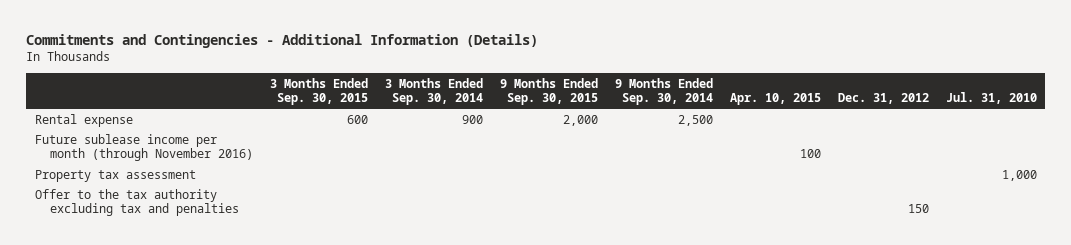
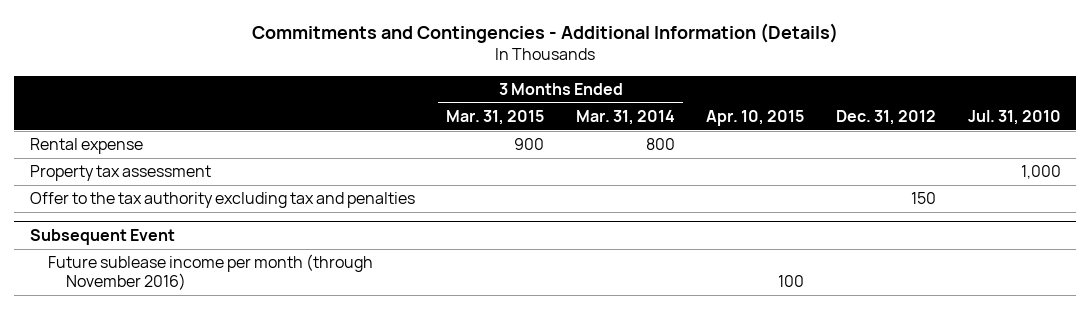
- | 3 Months Ended Sep. 30, 2015 | 3 Months Ended Sep. 30, 2014 | 9 Months Ended Sep. 30, 2015 | 9 Months Ended Sep. 30, 2014 | Apr. 10, 2015 | Dec. 31, 2012 | Jul. 31, 2010
+ | 3 Months Ended Mar. 31, 2015 | 3 Months Ended Mar. 31, 2014 | Apr. 10, 2015 | Dec. 31, 2012 | Jul. 31, 2010
- Future sublease income per month (through November 2016) | | | | | 100 | |
+ Subsequent Event
+ Future sublease income per month (through November 2016) | | | 100 | |

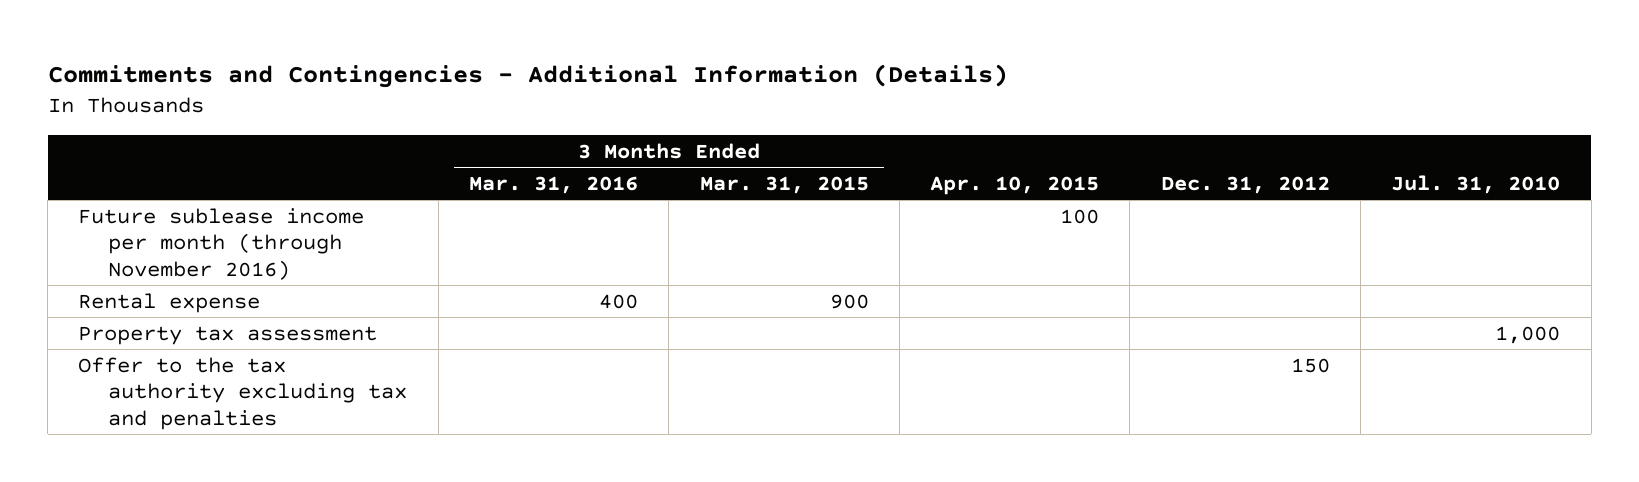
- | 3 Months Ended Mar. 31, 2015 | 3 Months Ended Mar. 31, 2014 | Apr. 10, 2015 | Dec. 31, 2012 | Jul. 31, 2010
+ | 3 Months Ended Mar. 31, 2016 | 3 Months Ended Mar. 31, 2015 | Apr. 10, 2015 | Dec. 31, 2012 | Jul. 31, 2010
+ Future sublease income per month (through November 2016) | | | 100 | |
- Subsequent Event
- Future sublease income per month (through November 2016) | | | 100 | |

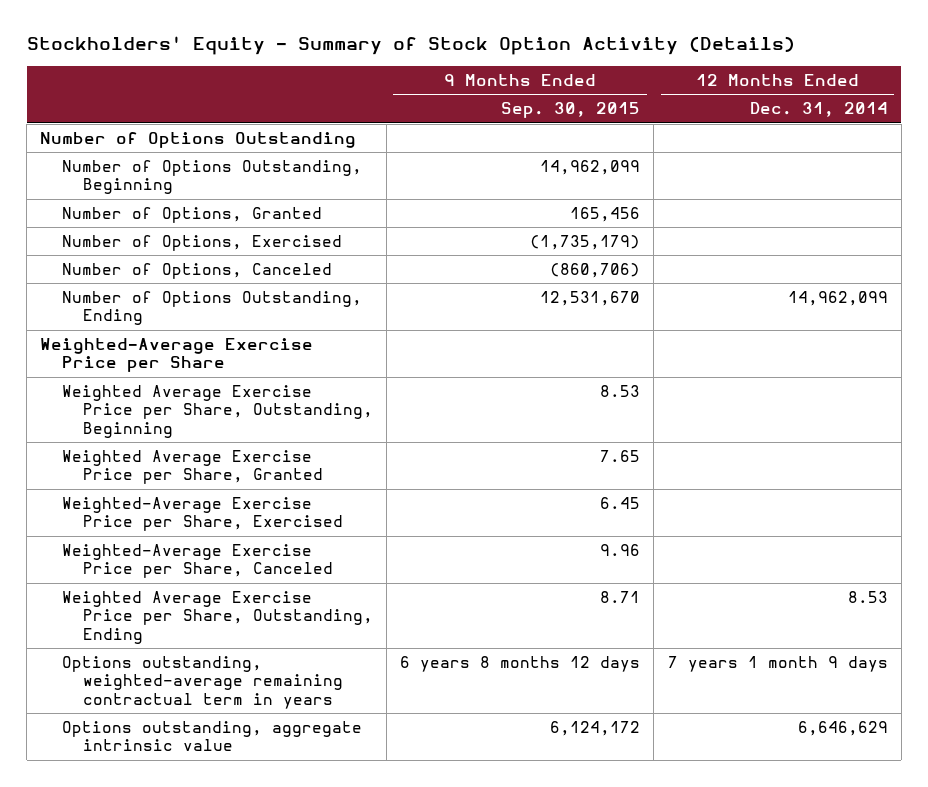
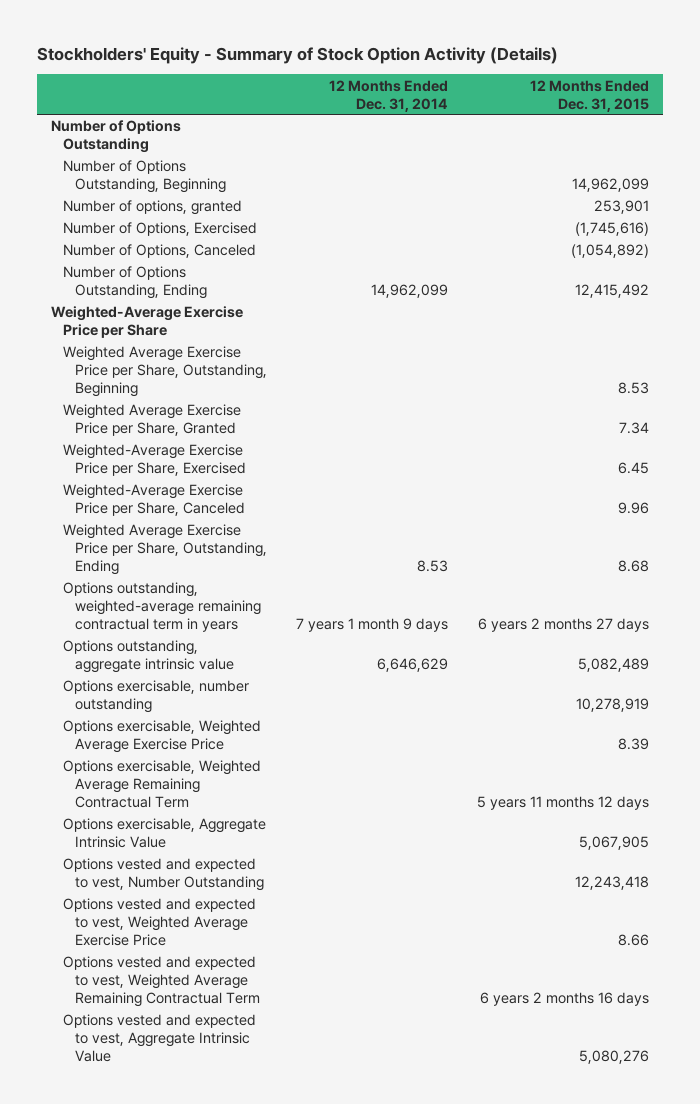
- | 9 Months Ended Sep. 30, 2015 | 12 Months Ended Dec. 31, 2014
+ | 12 Months Ended Dec. 31, 2014 | 12 Months Ended Dec. 31, 2015
- Number of Options, Granted | 165,456 |
+ Number of options, granted | | 253,901
+ Options exercisable, number outstanding | | 10,278,919
+ Options exercisable, Weighted Average Exercise Price | | 8.39
+ Options exercisable, Weighted Average Remaining Contractual Term | | 5 years 11 months 12 days
+ Options exercisable, Aggregate Intrinsic Value | | 5,067,905
+ Options vested and expected to vest, Number Outstanding | | 12,243,418
+ Options vested and expected to vest, Weighted Average Exercise Price | | 8.66
+ Options vested and expected to vest, Weighted Average Remaining Contractual Term | | 6 years 2 months 16 days
+ Options vested and expected to vest, Aggregate Intrinsic Value | | 5,080,276

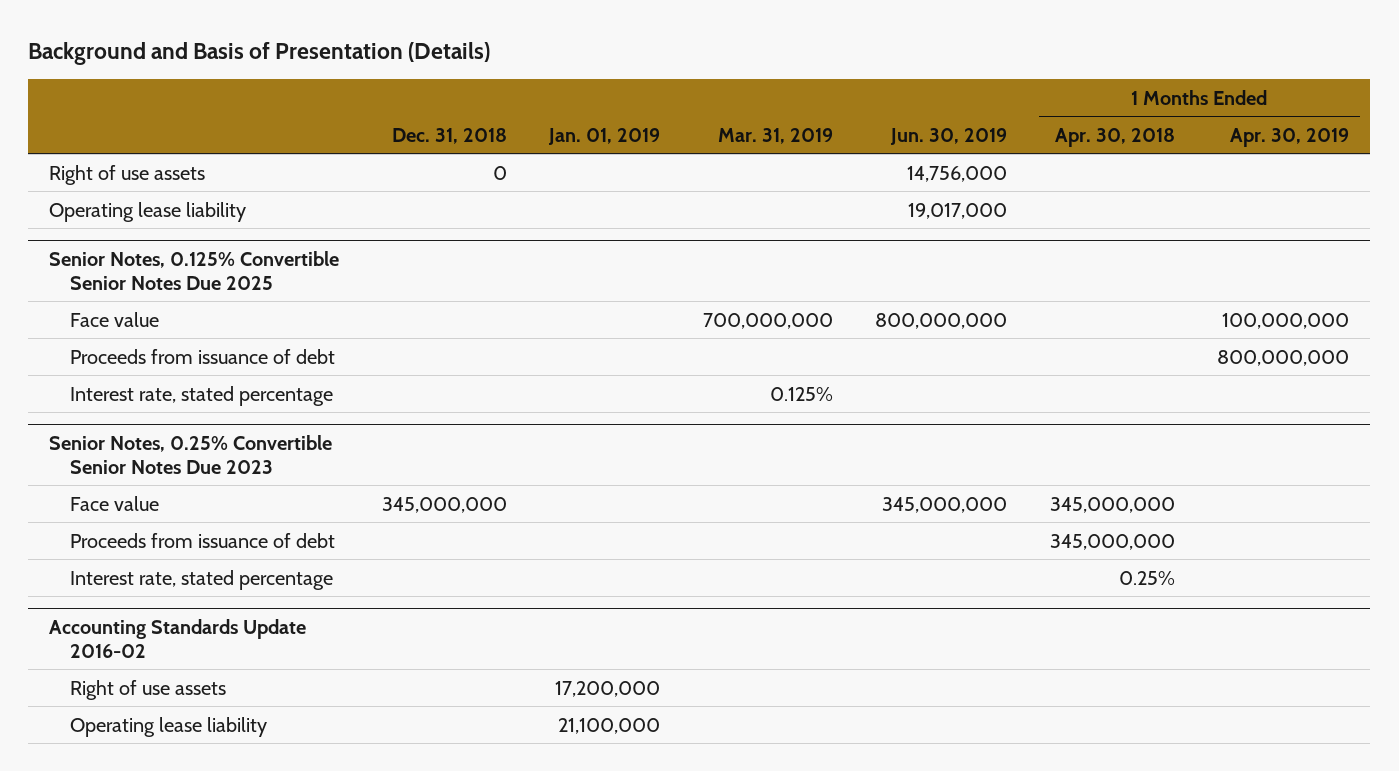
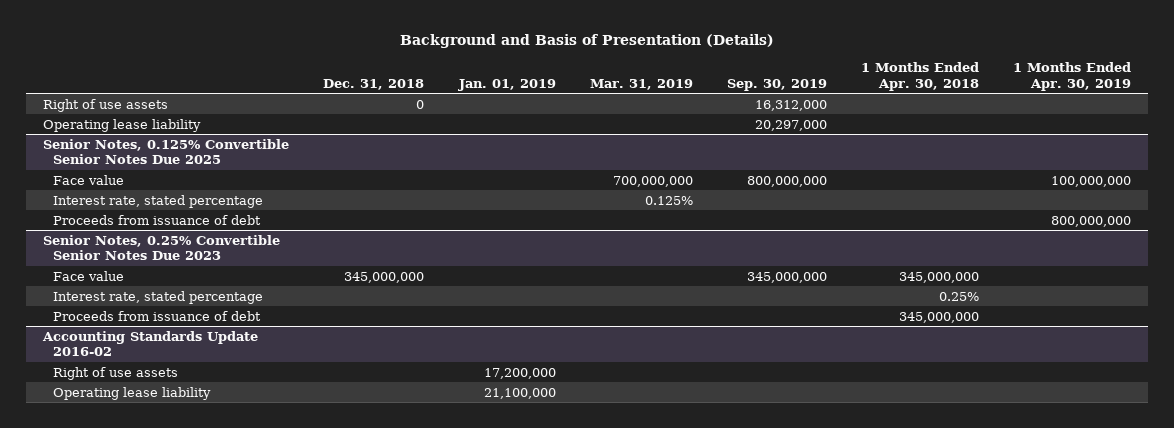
- | Dec. 31, 2018 | Jan. 01, 2019 | Mar. 31, 2019 | Jun. 30, 2019 | 1 Months Ended Apr. 30, 2018 | 1 Months Ended Apr. 30, 2019
+ | Dec. 31, 2018 | Jan. 01, 2019 | Mar. 31, 2019 | Sep. 30, 2019 | 1 Months Ended Apr. 30, 2018 | 1 Months Ended Apr. 30, 2019
@ Senior Notes, 0.125% Convertible Senior Notes Due 2025
moved down: Proceeds from issuance of debt | | | | | | 800,000,000
@ Senior Notes, 0.25% Convertible Senior Notes Due 2023
moved down: Proceeds from issuance of debt | | | | | 345,000,000 |

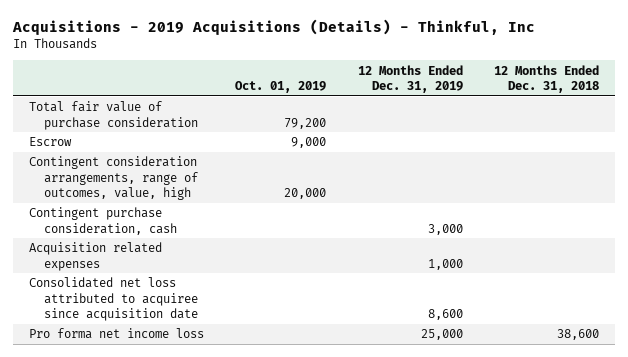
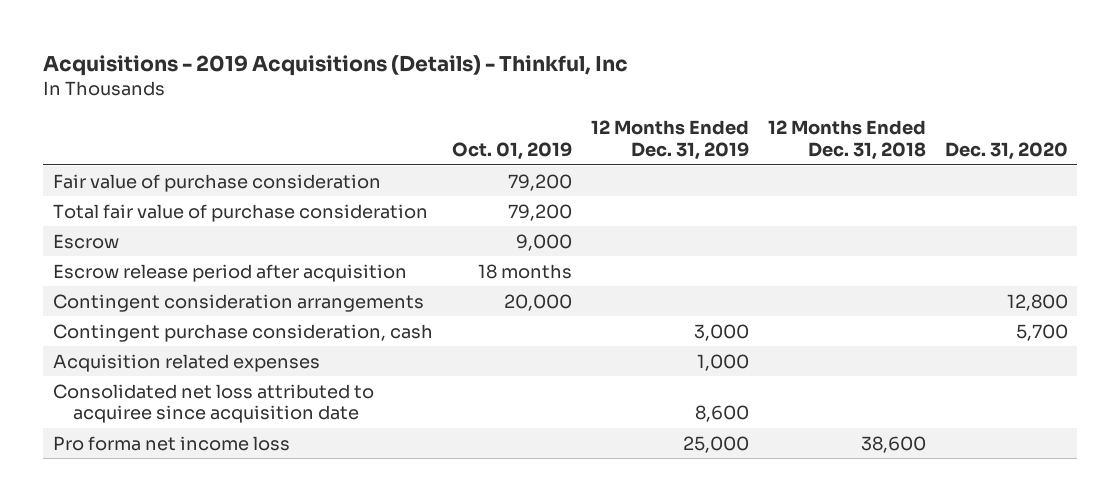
- | Oct. 01, 2019 | 12 Months Ended Dec. 31, 2019 | 12 Months Ended Dec. 31, 2018
+ | Oct. 01, 2019 | 12 Months Ended Dec. 31, 2019 | 12 Months Ended Dec. 31, 2018 | Dec. 31, 2020
+ Fair value of purchase consideration | 79,200 | | |
- Contingent consideration arrangements, range of outcomes, value, high | 20,000 | |
+ Escrow release period after acquisition | 18 months | | |
+ Contingent consideration arrangements | 20,000 | | | 12,800

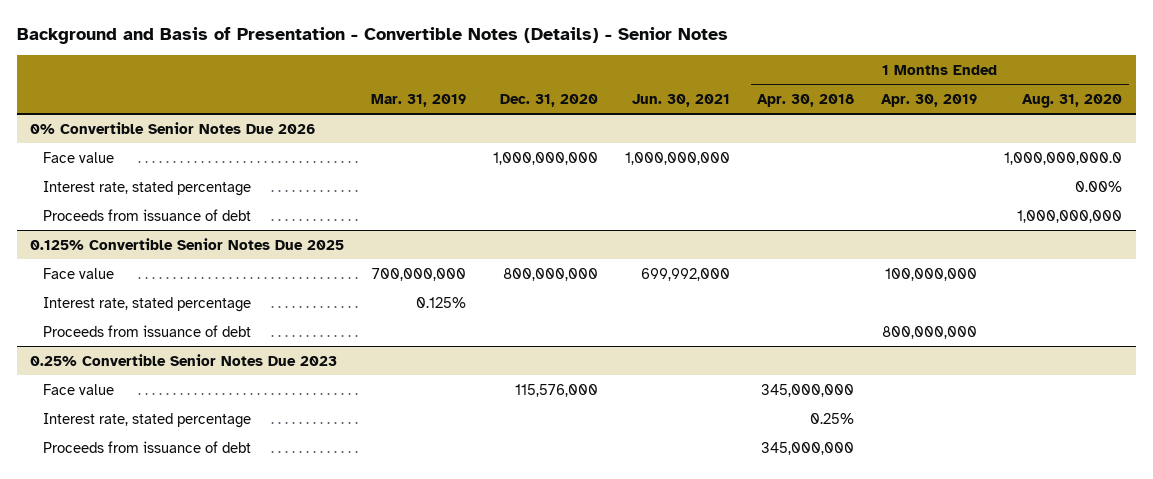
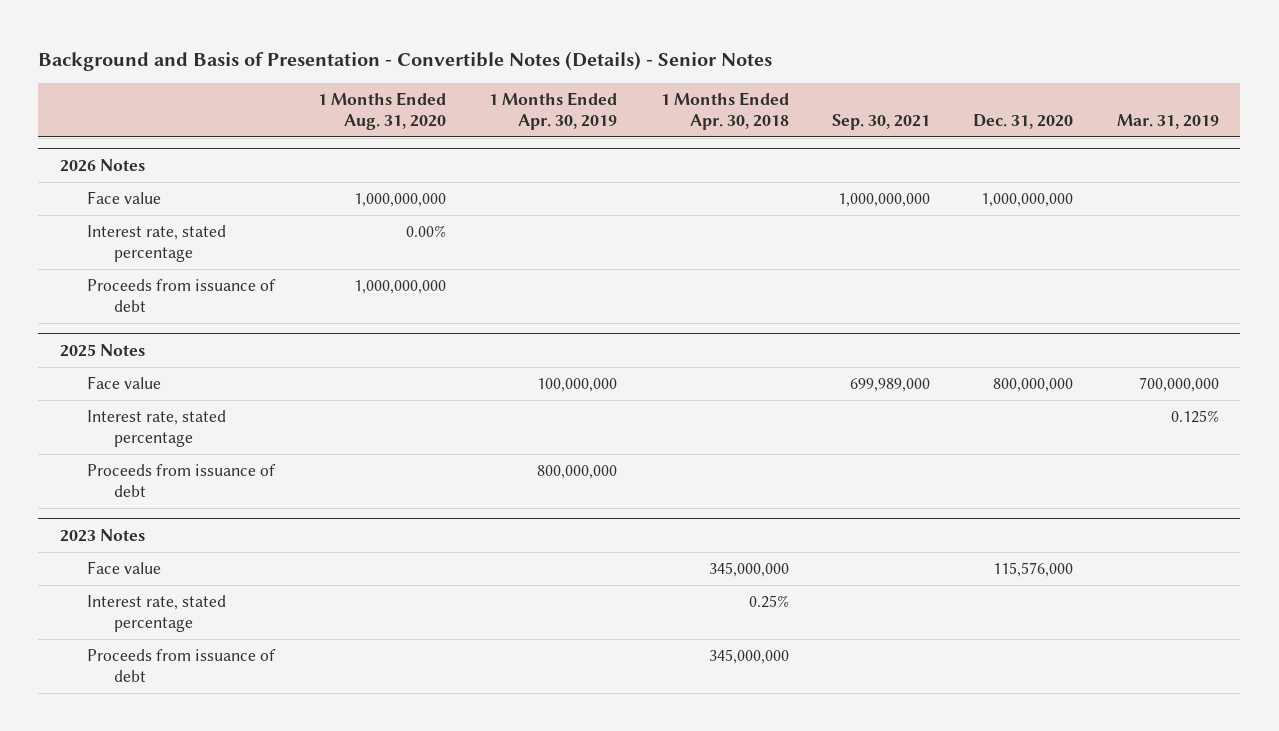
- | Mar. 31, 2019 | Dec. 31, 2020 | Jun. 30, 2021 | 1 Months Ended Apr. 30, 2018 | 1 Months Ended Apr. 30, 2019 | 1 Months Ended Aug. 31, 2020
+ | 1 Months Ended Aug. 31, 2020 | 1 Months Ended Apr. 30, 2019 | 1 Months Ended Apr. 30, 2018 | Sep. 30, 2021 | Dec. 31, 2020 | Mar. 31, 2019
- 0% Convertible Senior Notes Due 2026
- Face value | | 1,000,000,000 | 1,000,000,000 | | | 1,000,000,000.0
+ 2026 Notes
+ Face value | 1,000,000,000 | | | 1,000,000,000 | 1,000,000,000 |
- 0.125% Convertible Senior Notes Due 2025
+ 2025 Notes
- 0.25% Convertible Senior Notes Due 2023
+ 2023 Notes

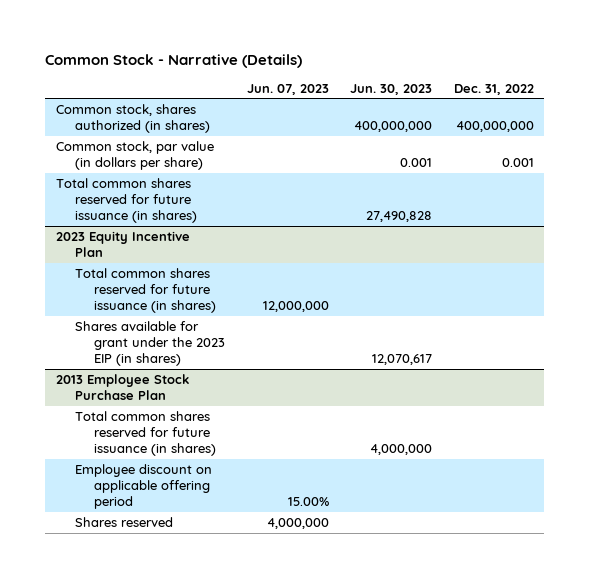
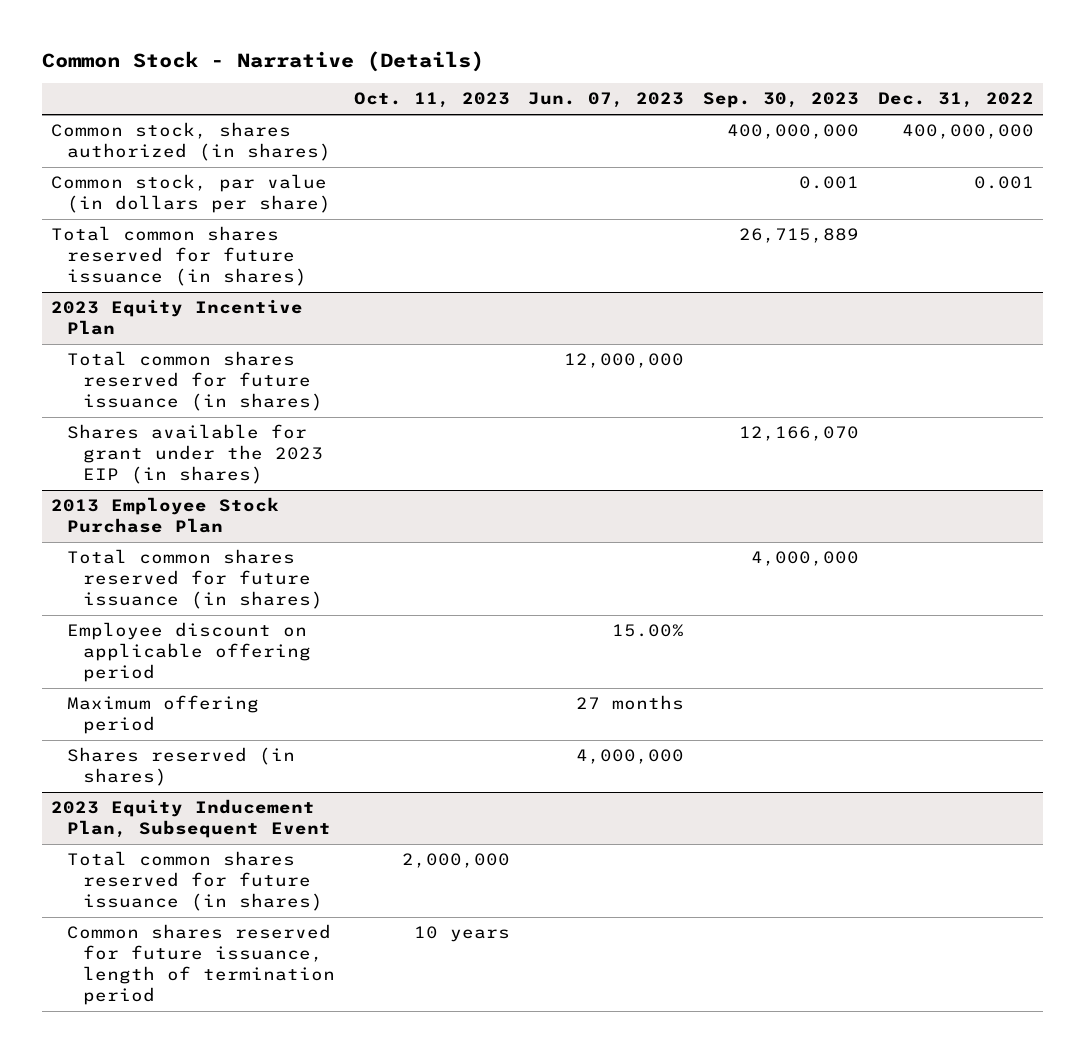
- | Jun. 07, 2023 | Jun. 30, 2023 | Dec. 31, 2022
+ | Oct. 11, 2023 | Jun. 07, 2023 | Sep. 30, 2023 | Dec. 31, 2022
@ 2013 Employee Stock Purchase Plan
- Shares reserved | 4,000,000 | |
+ Maximum offering period | | 27 months | |
+ Shares reserved (in shares) | | 4,000,000 | |
+ 2023 Equity Inducement Plan, Subsequent Event
+ Total common shares reserved for future issuance (in shares) | 2,000,000 | | |
+ Common shares reserved for future issuance, length of termination period | 10 years | | |

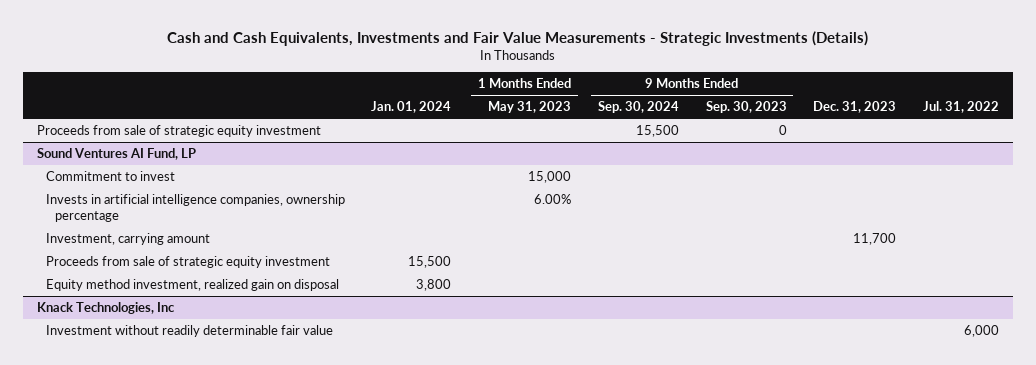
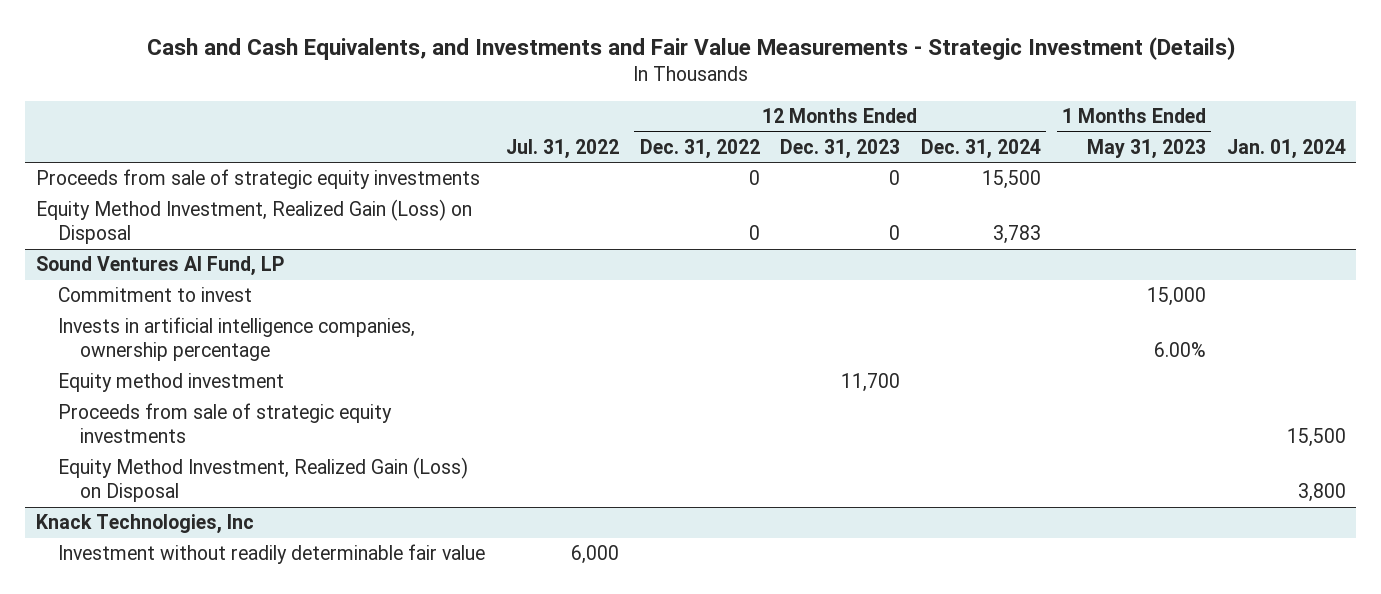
- Cash and Cash Equivalents, Investments and Fair Value Measurements - Strategic Investments (Details)
+ Cash and Cash Equivalents, and Investments and Fair Value Measurements - Strategic Investment (Details)
- | Jan. 01, 2024 | 1 Months Ended May 31, 2023 | 9 Months Ended Sep. 30, 2024 | 9 Months Ended Sep. 30, 2023 | Dec. 31, 2023 | Jul. 31, 2022
+ | Jul. 31, 2022 | 12 Months Ended Dec. 31, 2022 | 12 Months Ended Dec. 31, 2023 | 12 Months Ended Dec. 31, 2024 | 1 Months Ended May 31, 2023 | Jan. 01, 2024
- Proceeds from sale of strategic equity investment | | | 15,500 | 0 | |
+ Proceeds from sale of strategic equity investments | | 0 | 0 | 15,500 | |
+ Equity Method Investment, Realized Gain (Loss) on Disposal | | 0 | 0 | 3,783 | |
@ Sound Ventures AI Fund, LP
- Investment, carrying amount | | | | | 11,700 |
- Proceeds from sale of strategic equity investment | 15,500 | | | | |
- Equity method investment, realized gain on disposal | 3,800 | | | | |
+ Equity method investment | | | 11,700 | | |
+ Proceeds from sale of strategic equity investments | | | | | | 15,500
+ Equity Method Investment, Realized Gain (Loss) on Disposal | | | | | | 3,800

